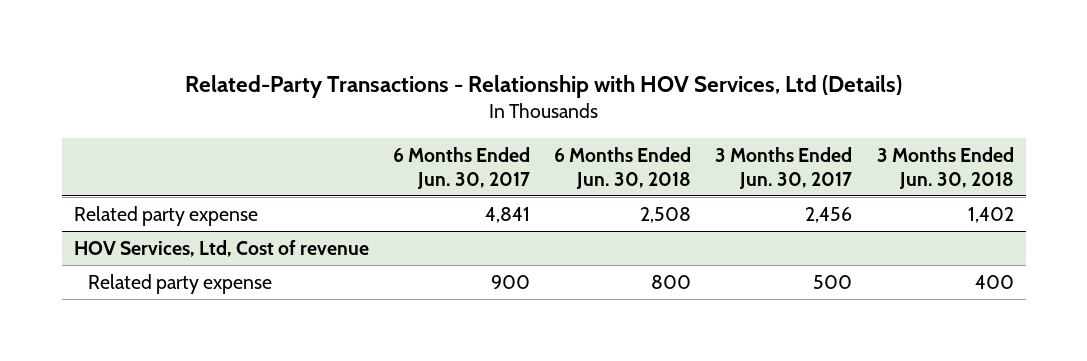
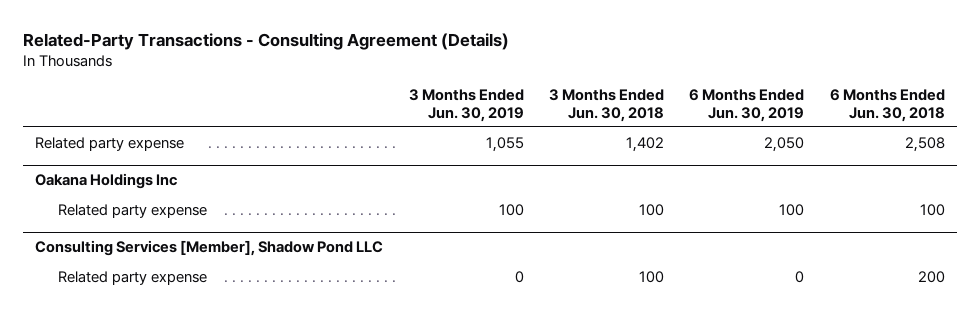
- Related-Party Transactions - Relationship with HOV Services, Ltd (Details)
+ Related-Party Transactions - Consulting Agreement (Details)
- | 6 Months Ended Jun. 30, 2017 | 6 Months Ended Jun. 30, 2018 | 3 Months Ended Jun. 30, 2017 | 3 Months Ended Jun. 30, 2018
+ | 3 Months Ended Jun. 30, 2019 | 3 Months Ended Jun. 30, 2018 | 6 Months Ended Jun. 30, 2019 | 6 Months Ended Jun. 30, 2018
- HOV Services, Ltd, Cost of revenue
- Related party expense | 900 | 800 | 500 | 400
+ Oakana Holdings Inc
+ Related party expense | 100 | 100 | 100 | 100
+ Consulting Services [Member], Shadow Pond LLC
+ Related party expense | 0 | 100 | 0 | 200

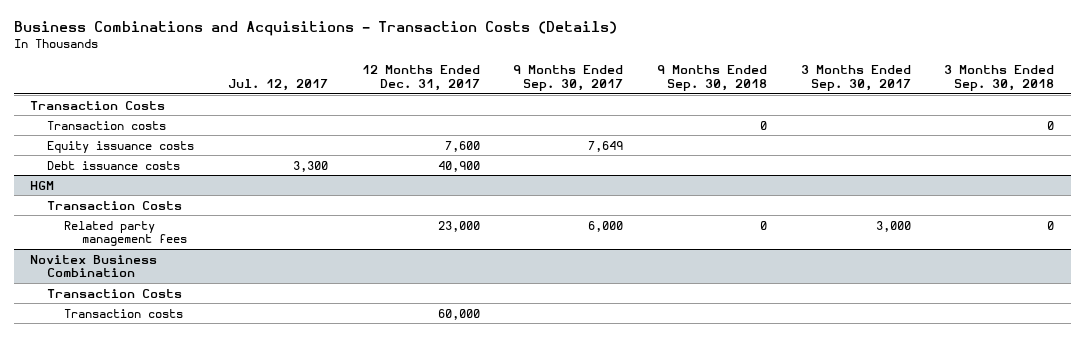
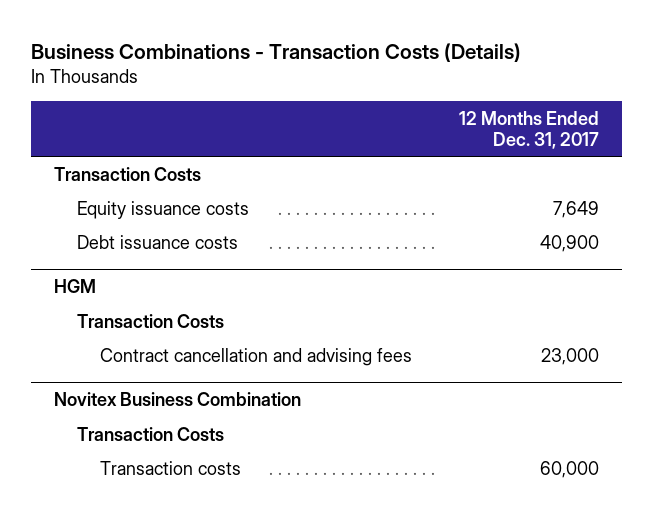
- Business Combinations and Acquisitions - Transaction Costs (Details)
+ Business Combinations - Transaction Costs (Details)
- | Jul. 12, 2017 | 12 Months Ended Dec. 31, 2017 | 9 Months Ended Sep. 30, 2017 | 9 Months Ended Sep. 30, 2018 | 3 Months Ended Sep. 30, 2017 | 3 Months Ended Sep. 30, 2018
+ | 12 Months Ended Dec. 31, 2017
- Transaction costs | | | | 0 | | 0
- Equity issuance costs | | 7,600 | 7,649 | | |
+ Equity issuance costs | 7,649
@ HGM
- Related party management fees | | 23,000 | 6,000 | 0 | 3,000 | 0
+ Contract cancellation and advising fees | 23,000

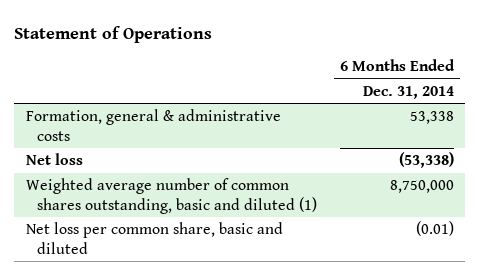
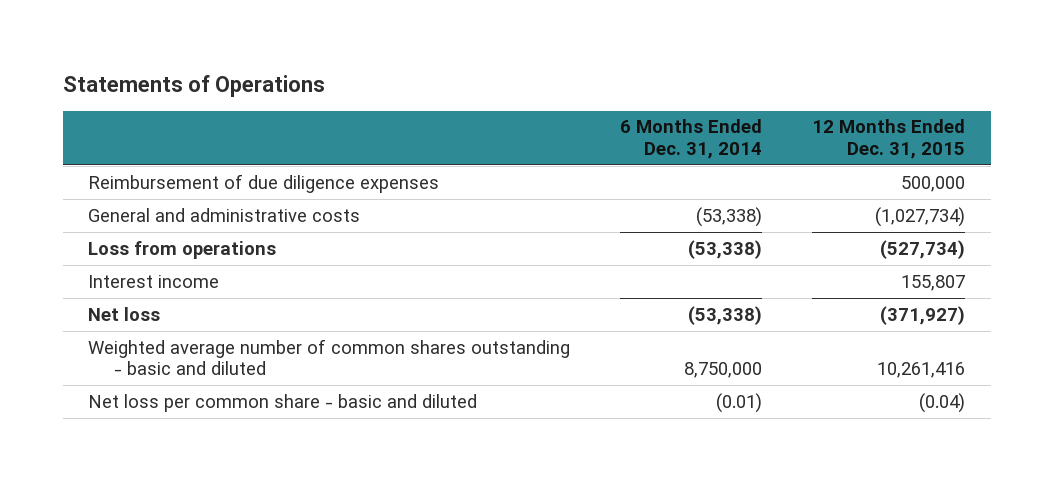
- Statement of Operations
+ Statements of Operations
- | 6 Months Ended Dec. 31, 2014
+ | 6 Months Ended Dec. 31, 2014 | 12 Months Ended Dec. 31, 2015
- Formation, general & administrative costs | 53,338
+ Reimbursement of due diligence expenses | | 500,000
+ General and administrative costs | (53,338) | (1,027,734)
+ Loss from operations | (53,338) | (527,734)
+ Interest income | | 155,807
- Weighted average number of common shares outstanding, basic and diluted (1) | 8,750,000
- Net loss per common share, basic and diluted | (0.01)
+ Weighted average number of common shares outstanding - basic and diluted | 8,750,000 | 10,261,416
+ Net loss per common share - basic and diluted | (0.01) | (0.04)

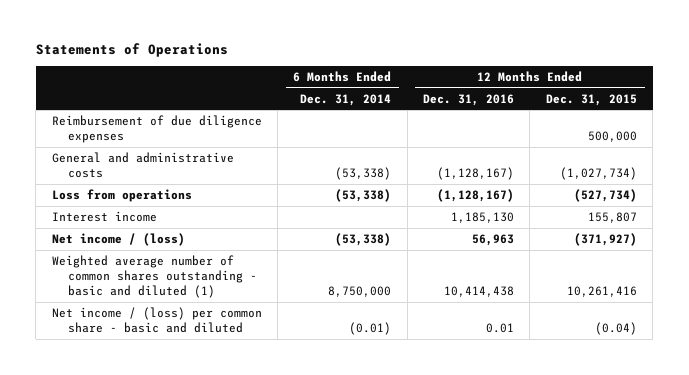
- | 6 Months Ended Dec. 31, 2014 | 12 Months Ended Dec. 31, 2015
+ | 6 Months Ended Dec. 31, 2014 | 12 Months Ended Dec. 31, 2016 | 12 Months Ended Dec. 31, 2015
- Net loss | (53,338) | (371,927)
- Weighted average number of common shares outstanding - basic and diluted | 8,750,000 | 10,261,416
- Net loss per common share - basic and diluted | (0.01) | (0.04)
+ Net income / (loss) | (53,338) | 56,963 | (371,927)
+ Weighted average number of common shares outstanding - basic and diluted (1) | 8,750,000 | 10,414,438 | 10,261,416
+ Net income / (loss) per common share - basic and diluted | (0.01) | 0.01 | (0.04)

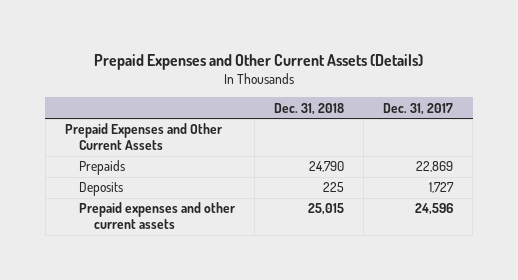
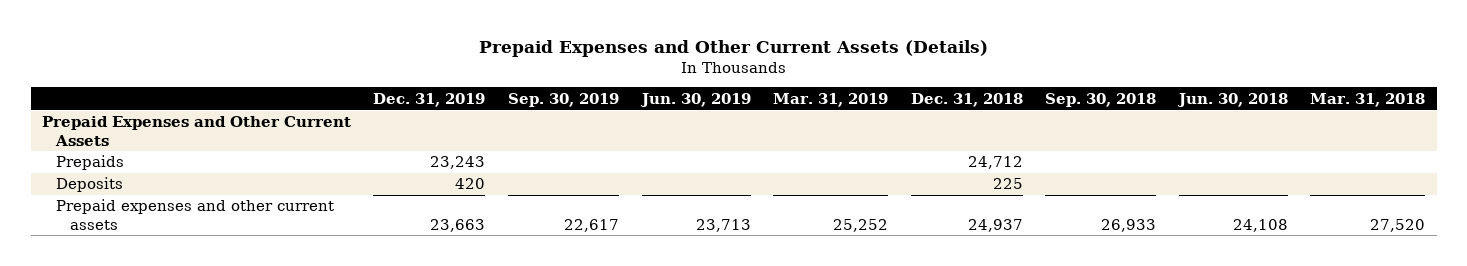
- | Dec. 31, 2018 | Dec. 31, 2017
+ | Dec. 31, 2019 | Sep. 30, 2019 | Jun. 30, 2019 | Mar. 31, 2019 | Dec. 31, 2018 | Sep. 30, 2018 | Jun. 30, 2018 | Mar. 31, 2018
- Prepaids | 24,790 | 22,869
+ Prepaids | 23,243 | | | | 24,712 | | |
- Prepaid expenses and other current assets | 25,015 | 24,596
+ Prepaid expenses and other current assets | 23,663 | 22,617 | 23,713 | 25,252 | 24,937 | 26,933 | 24,108 | 27,520

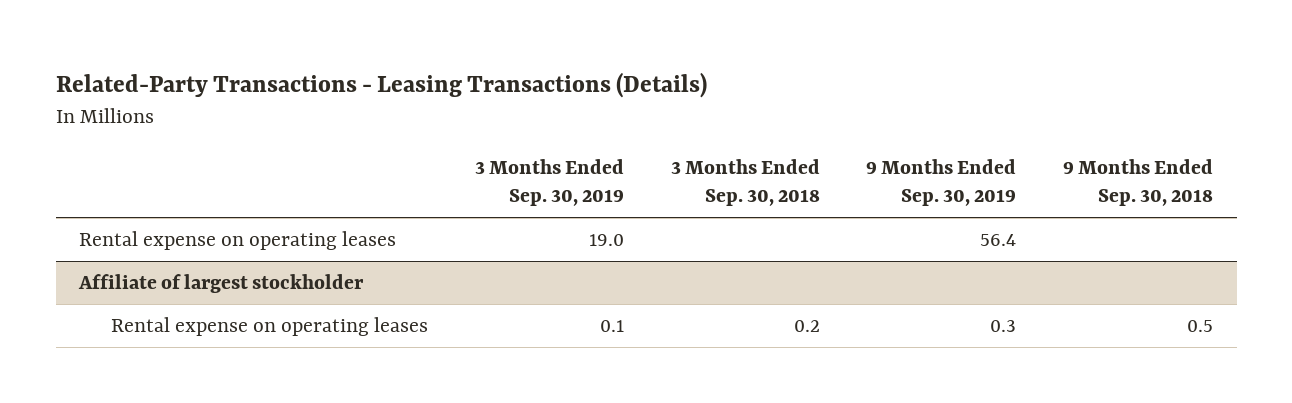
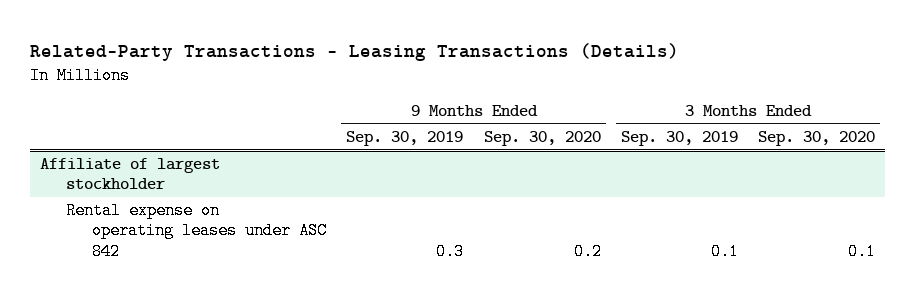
- | 3 Months Ended Sep. 30, 2019 | 3 Months Ended Sep. 30, 2018 | 9 Months Ended Sep. 30, 2019 | 9 Months Ended Sep. 30, 2018
+ | 9 Months Ended Sep. 30, 2019 | 9 Months Ended Sep. 30, 2020 | 3 Months Ended Sep. 30, 2019 | 3 Months Ended Sep. 30, 2020
- Rental expense on operating leases | 19.0 | | 56.4 |
@ Affiliate of largest stockholder
- Rental expense on operating leases | 0.1 | 0.2 | 0.3 | 0.5
+ Rental expense on operating leases under ASC 842 | 0.3 | 0.2 | 0.1 | 0.1

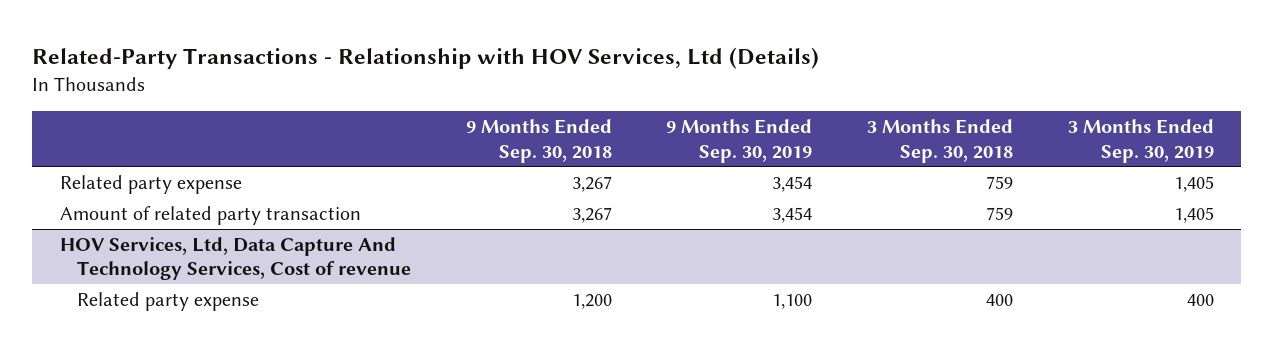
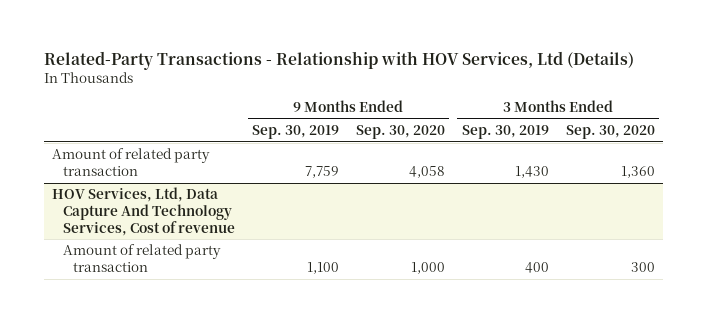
- | 9 Months Ended Sep. 30, 2018 | 9 Months Ended Sep. 30, 2019 | 3 Months Ended Sep. 30, 2018 | 3 Months Ended Sep. 30, 2019
+ | 9 Months Ended Sep. 30, 2019 | 9 Months Ended Sep. 30, 2020 | 3 Months Ended Sep. 30, 2019 | 3 Months Ended Sep. 30, 2020
- Related party expense | 3,267 | 3,454 | 759 | 1,405
- Amount of related party transaction | 3,267 | 3,454 | 759 | 1,405
+ Amount of related party transaction | 7,759 | 4,058 | 1,430 | 1,360
@ HOV Services, Ltd, Data Capture And Technology Services, Cost of revenue
- Related party expense | 1,200 | 1,100 | 400 | 400
+ Amount of related party transaction | 1,100 | 1,000 | 400 | 300

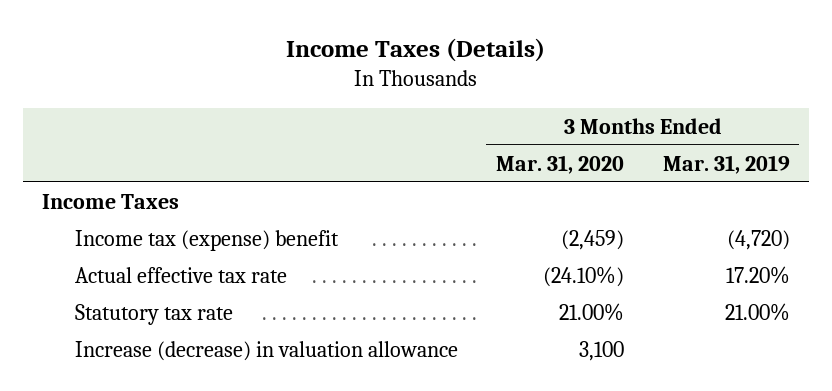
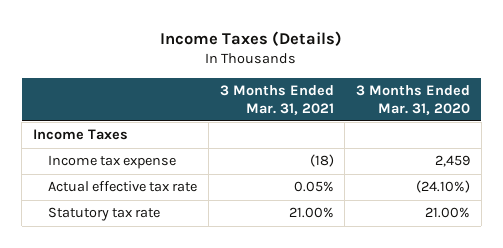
- | 3 Months Ended Mar. 31, 2020 | 3 Months Ended Mar. 31, 2019
+ | 3 Months Ended Mar. 31, 2021 | 3 Months Ended Mar. 31, 2020
- Income tax (expense) benefit | (2,459) | (4,720)
+ Income tax expense | (18) | 2,459
- Increase (decrease) in valuation allowance | 3,100 |

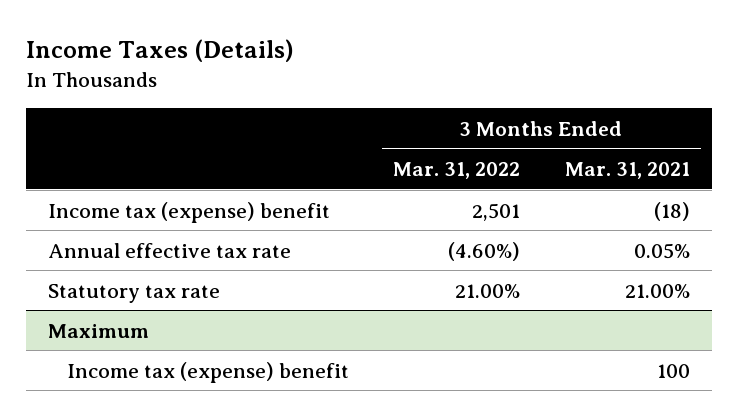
- | 3 Months Ended Mar. 31, 2021 | 3 Months Ended Mar. 31, 2020
+ | 3 Months Ended Mar. 31, 2022 | 3 Months Ended Mar. 31, 2021
- Income Taxes
- Income tax expense | (18) | 2,459
- Actual effective tax rate | 0.05% | (24.10%)
+ Income tax (expense) benefit | 2,501 | (18)
+ Annual effective tax rate | (4.60%) | 0.05%
+ Maximum
+ Income tax (expense) benefit | | 100

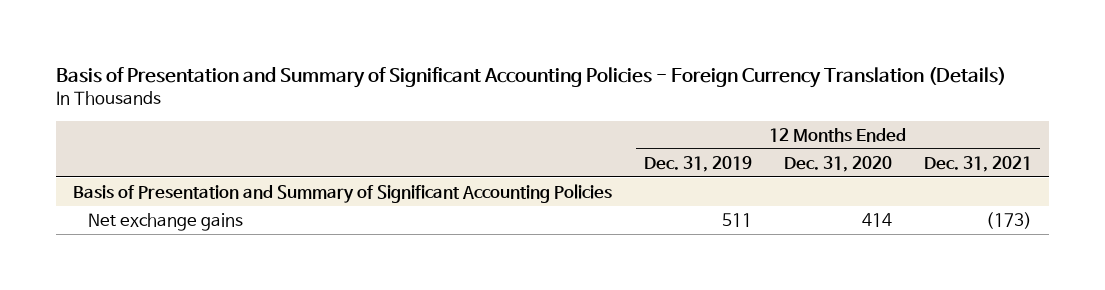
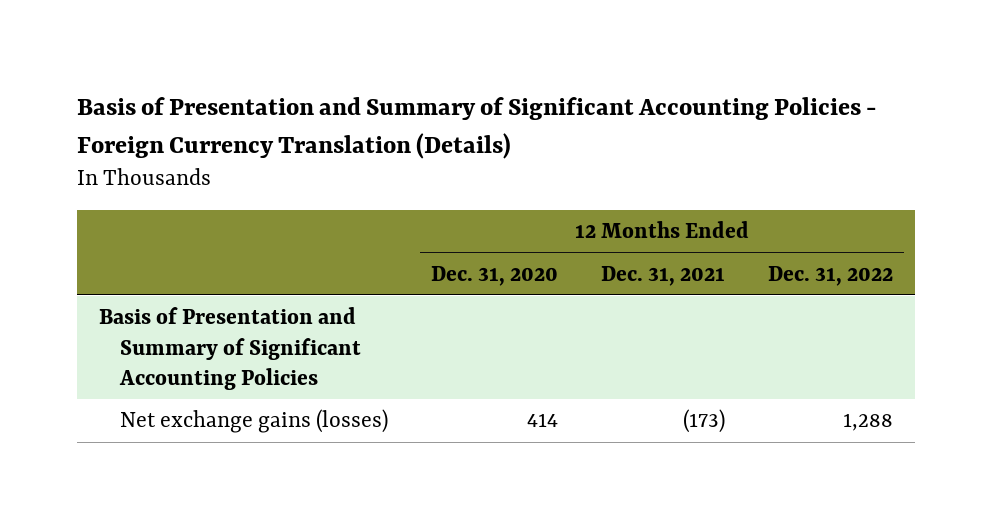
- | 12 Months Ended Dec. 31, 2019 | 12 Months Ended Dec. 31, 2020 | 12 Months Ended Dec. 31, 2021
+ | 12 Months Ended Dec. 31, 2020 | 12 Months Ended Dec. 31, 2021 | 12 Months Ended Dec. 31, 2022
- Net exchange gains | 511 | 414 | (173)
+ Net exchange gains (losses) | 414 | (173) | 1,288

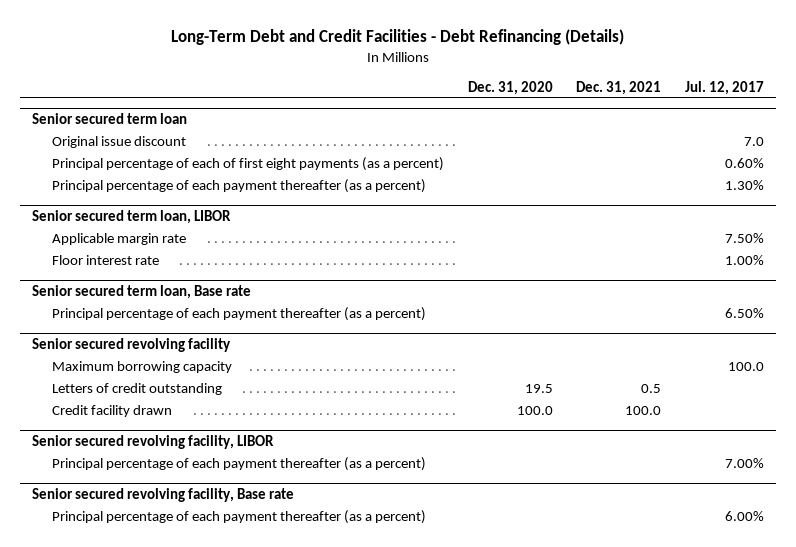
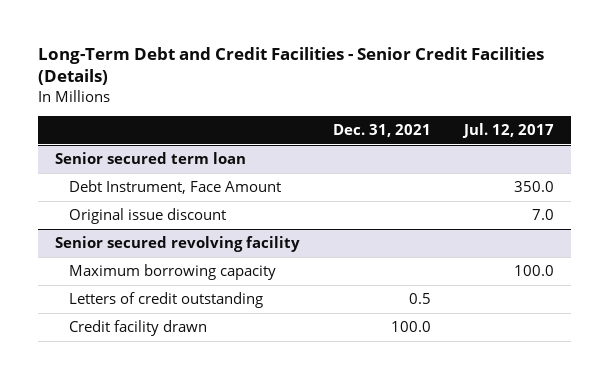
- Long-Term Debt and Credit Facilities - Debt Refinancing (Details)
+ Long-Term Debt and Credit Facilities - Senior Credit Facilities (Details)
- | Dec. 31, 2020 | Dec. 31, 2021 | Jul. 12, 2017
+ | Dec. 31, 2021 | Jul. 12, 2017
@ Senior secured term loan
+ Debt Instrument, Face Amount | | 350.0
- Principal percentage of each of first eight payments (as a percent) | | | 0.60%
- Principal percentage of each payment thereafter (as a percent) | | | 1.30%
- Senior secured term loan, LIBOR
- Applicable margin rate | | | 7.50%
- Floor interest rate | | | 1.00%
- Senior secured term loan, Base rate
- Principal percentage of each payment thereafter (as a percent) | | | 6.50%
- Senior secured revolving facility, LIBOR
- Principal percentage of each payment thereafter (as a percent) | | | 7.00%
- Senior secured revolving facility, Base rate
- Principal percentage of each payment thereafter (as a percent) | | | 6.00%

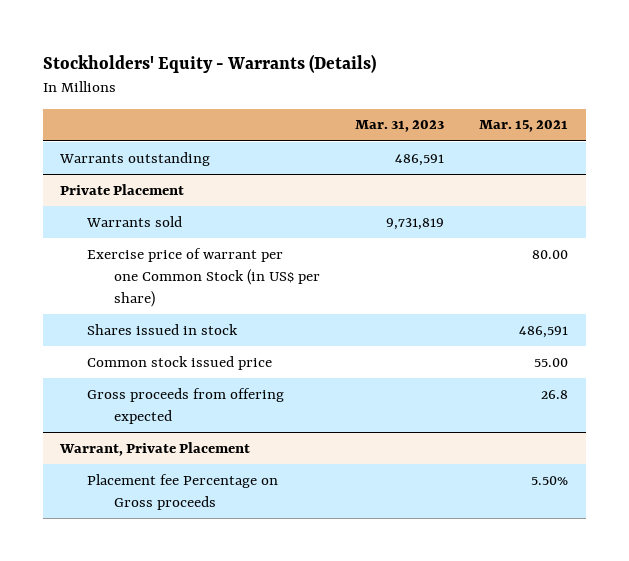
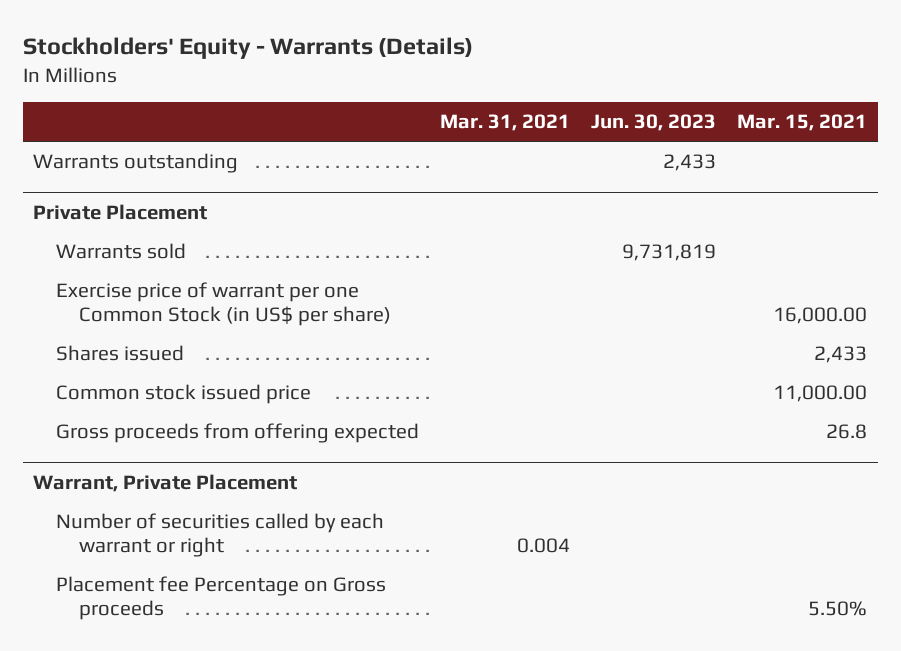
- | Mar. 31, 2023 | Mar. 15, 2021
+ | Mar. 31, 2021 | Jun. 30, 2023 | Mar. 15, 2021
@ Private Placement
- Exercise price of warrant per one Common Stock (in US$ per share) | | 80.00
- Shares issued in stock | | 486,591
- Common stock issued price | | 55.00
+ Exercise price of warrant per one Common Stock (in US$ per share) | | | 16,000.00
+ Shares issued | | | 2,433
+ Common stock issued price | | | 11,000.00
@ Warrant, Private Placement
+ Number of securities called by each warrant or right | 0.004 | |

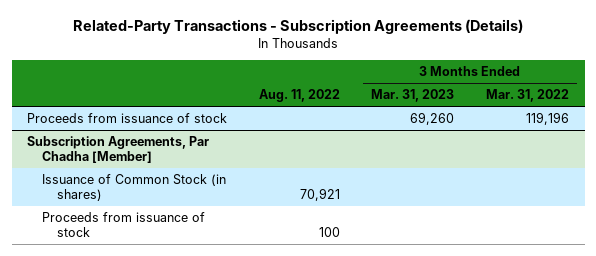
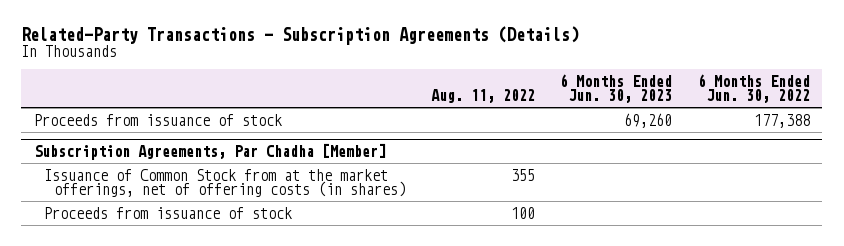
- | Aug. 11, 2022 | 3 Months Ended Mar. 31, 2023 | 3 Months Ended Mar. 31, 2022
+ | Aug. 11, 2022 | 6 Months Ended Jun. 30, 2023 | 6 Months Ended Jun. 30, 2022
@ Subscription Agreements, Par Chadha [Member]
- Issuance of Common Stock (in shares) | 70,921 | |
+ Issuance of Common Stock from at the market offerings, net of offering costs (in shares) | 355 | |

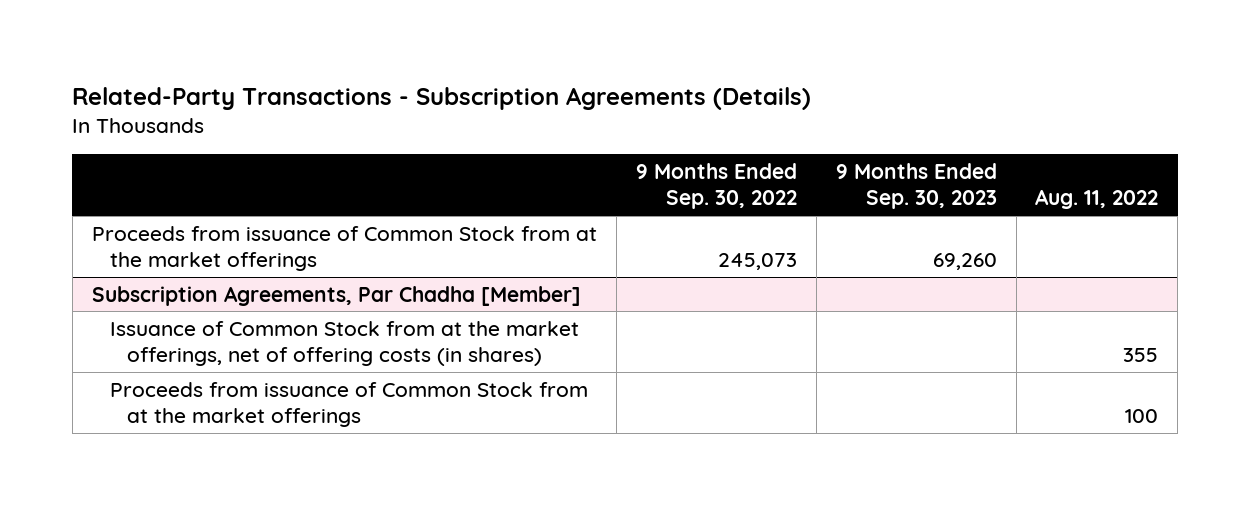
- | Aug. 11, 2022 | 6 Months Ended Jun. 30, 2023 | 6 Months Ended Jun. 30, 2022
+ | 9 Months Ended Sep. 30, 2022 | 9 Months Ended Sep. 30, 2023 | Aug. 11, 2022
- Proceeds from issuance of stock | | 69,260 | 177,388
+ Proceeds from issuance of Common Stock from at the market offerings | 245,073 | 69,260 |
@ Subscription Agreements, Par Chadha [Member]
- Proceeds from issuance of stock | 100 | |
+ Proceeds from issuance of Common Stock from at the market offerings | | | 100

